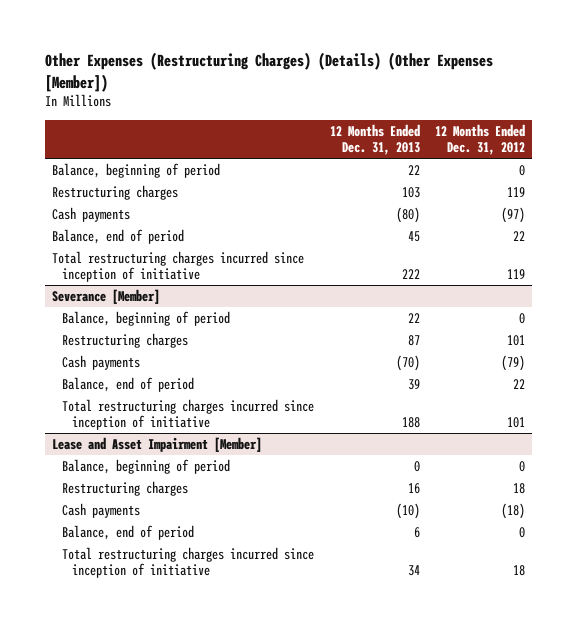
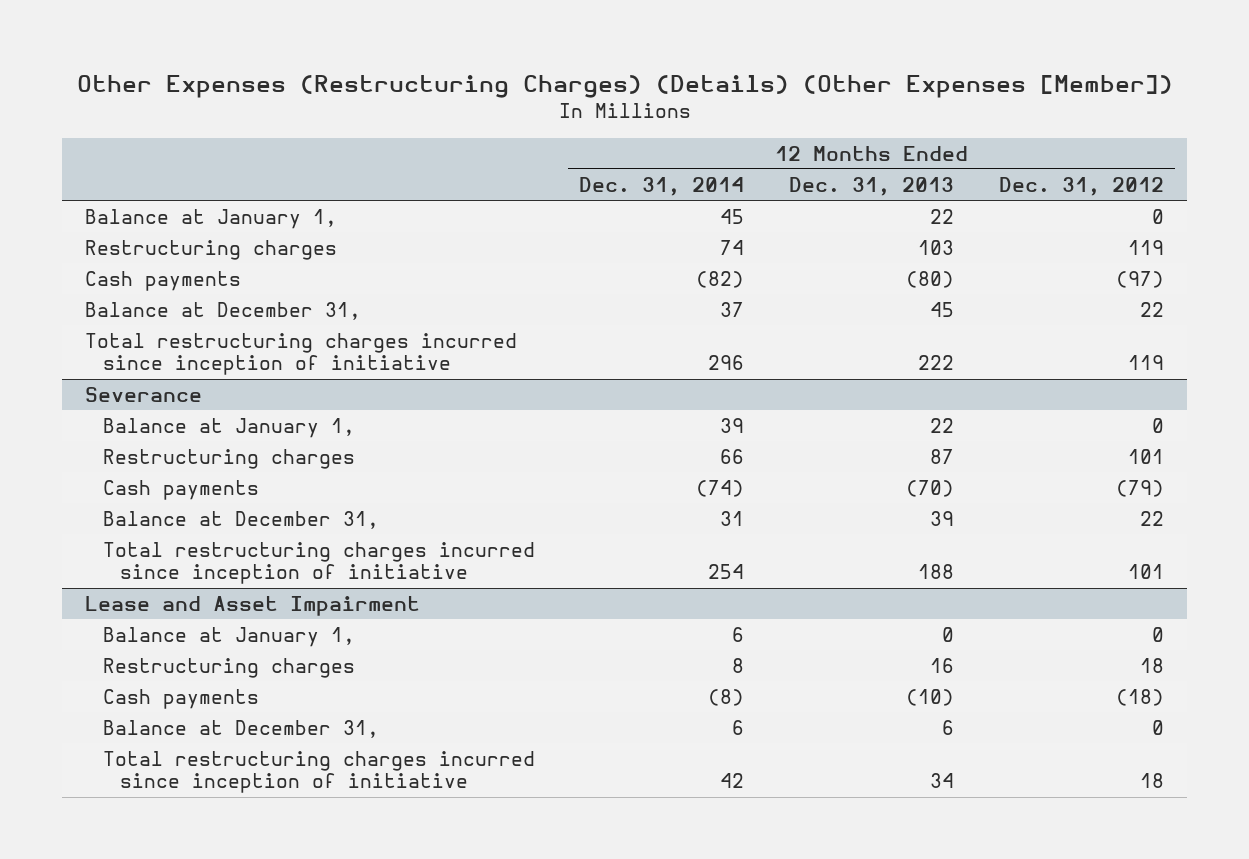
- | 12 Months Ended Dec. 31, 2013 | 12 Months Ended Dec. 31, 2012
+ | 12 Months Ended Dec. 31, 2014 | 12 Months Ended Dec. 31, 2013 | 12 Months Ended Dec. 31, 2012
- Balance, beginning of period | 22 | 0
+ Balance at January 1, | 45 | 22 | 0
- Balance, end of period | 45 | 22
+ Balance at December 31, | 37 | 45 | 22
- Severance [Member]
- Balance, beginning of period | 22 | 0
+ Severance
+ Balance at January 1, | 39 | 22 | 0
- Balance, end of period | 39 | 22
+ Balance at December 31, | 31 | 39 | 22
- Lease and Asset Impairment [Member]
- Balance, beginning of period | 0 | 0
+ Lease and Asset Impairment
+ Balance at January 1, | 6 | 0 | 0
- Balance, end of period | 6 | 0
+ Balance at December 31, | 6 | 6 | 0

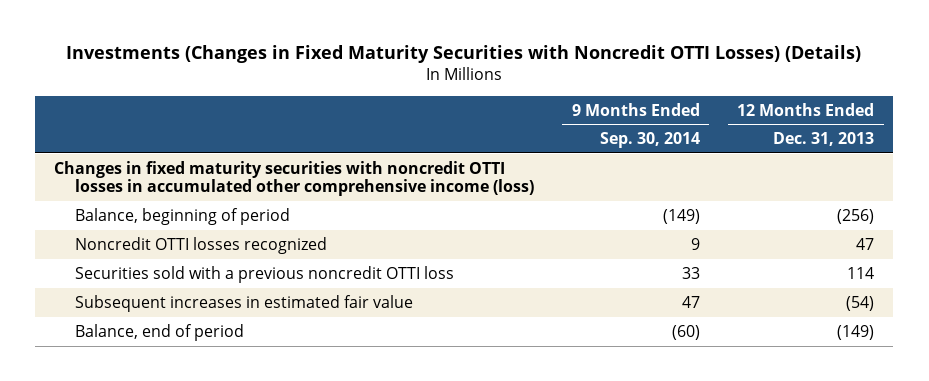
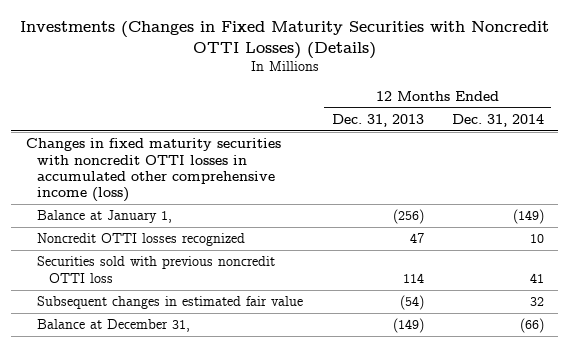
- | 9 Months Ended Sep. 30, 2014 | 12 Months Ended Dec. 31, 2013
+ | 12 Months Ended Dec. 31, 2013 | 12 Months Ended Dec. 31, 2014
- Balance, beginning of period | (149) | (256)
+ Balance at January 1, | (256) | (149)
- Securities sold with a previous noncredit OTTI loss | 33 | 114
- Subsequent increases in estimated fair value | 47 | (54)
- Balance, end of period | (60) | (149)
+ Securities sold with previous noncredit OTTI loss | 114 | 41
+ Subsequent changes in estimated fair value | (54) | 32
+ Balance at December 31, | (149) | (66)

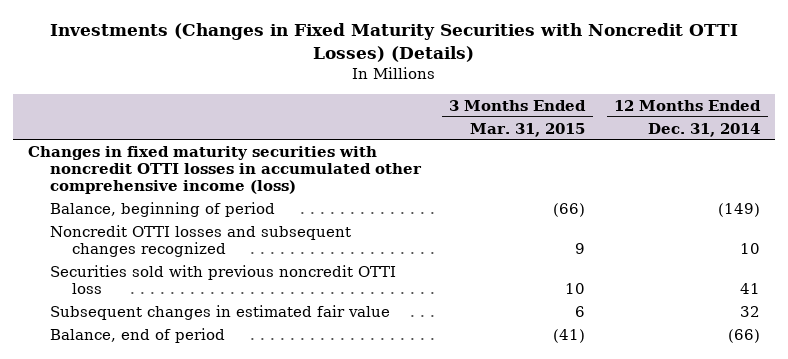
- | 12 Months Ended Dec. 31, 2013 | 12 Months Ended Dec. 31, 2014
+ | 3 Months Ended Mar. 31, 2015 | 12 Months Ended Dec. 31, 2014
- Balance at January 1, | (256) | (149)
- Noncredit OTTI losses recognized | 47 | 10
+ Balance, beginning of period | (66) | (149)
+ Noncredit OTTI losses and subsequent changes recognized | 9 | 10
- Balance at December 31, | (149) | (66)
+ Balance, end of period | (41) | (66)

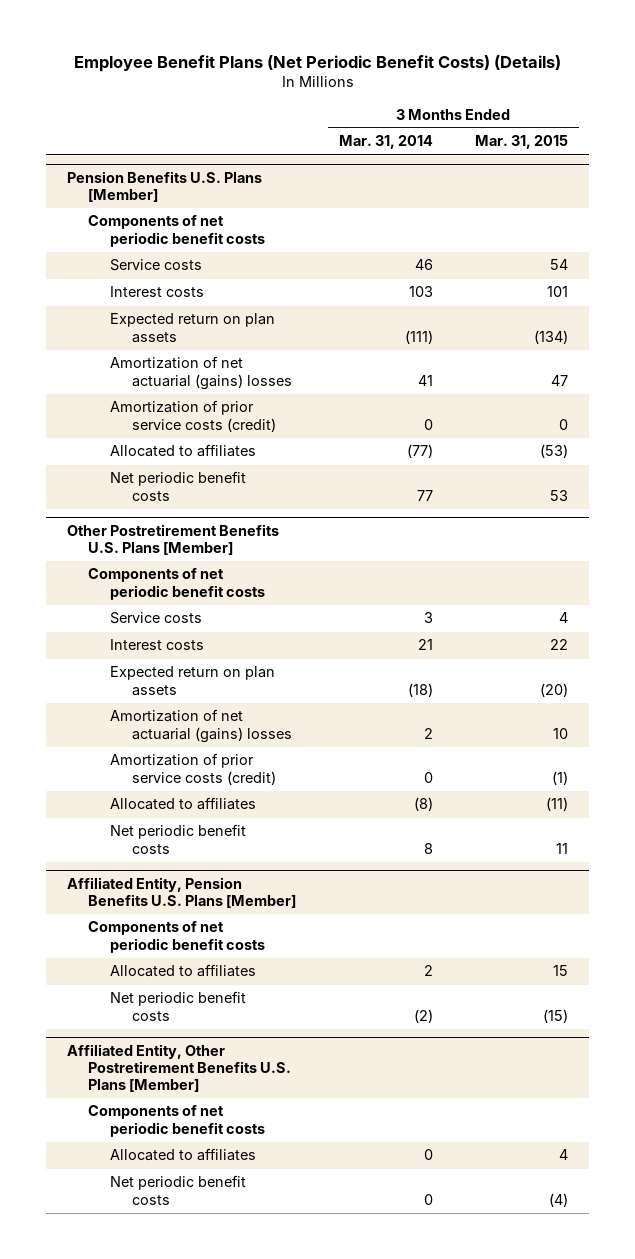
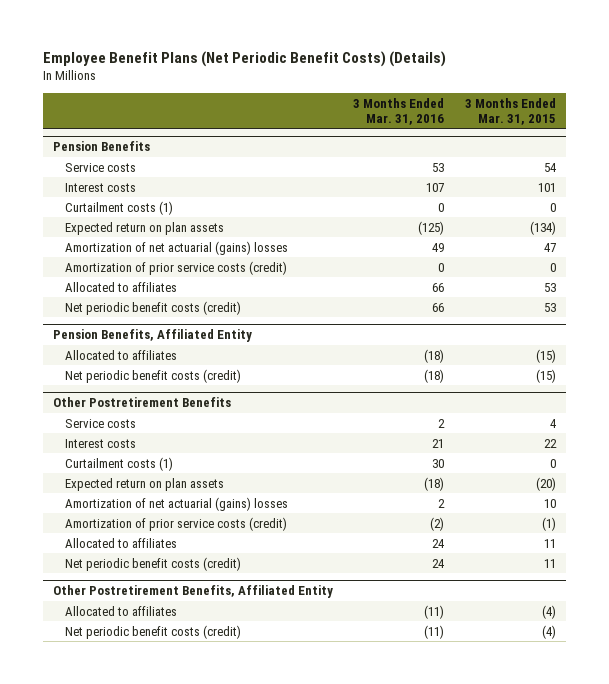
- | 3 Months Ended Mar. 31, 2014 | 3 Months Ended Mar. 31, 2015
+ | 3 Months Ended Mar. 31, 2016 | 3 Months Ended Mar. 31, 2015
- Pension Benefits U.S. Plans [Member]
- Components of net periodic benefit costs
+ Pension Benefits
+ Curtailment costs (1) | 0 | 0
- Allocated to affiliates | (77) | (53)
- Net periodic benefit costs | 77 | 53
- Other Postretirement Benefits U.S. Plans [Member]
- Components of net periodic benefit costs
+ Allocated to affiliates | 66 | 53
+ Net periodic benefit costs (credit) | 66 | 53
+ Pension Benefits, Affiliated Entity
+ Allocated to affiliates | (18) | (15)
+ Net periodic benefit costs (credit) | (18) | (15)
+ Other Postretirement Benefits
+ Curtailment costs (1) | 30 | 0
- Allocated to affiliates | (8) | (11)
- Net periodic benefit costs | 8 | 11
- Affiliated Entity, Pension Benefits U.S. Plans [Member]
- Components of net periodic benefit costs
- Allocated to affiliates | 2 | 15
- Net periodic benefit costs | (2) | (15)
- Affiliated Entity, Other Postretirement Benefits U.S. Plans [Member]
- Components of net periodic benefit costs
- Allocated to affiliates | 0 | 4
- Net periodic benefit costs | 0 | (4)
+ Allocated to affiliates | 24 | 11
+ Net periodic benefit costs (credit) | 24 | 11
+ Other Postretirement Benefits, Affiliated Entity
+ Allocated to affiliates | (11) | (4)
+ Net periodic benefit costs (credit) | (11) | (4)

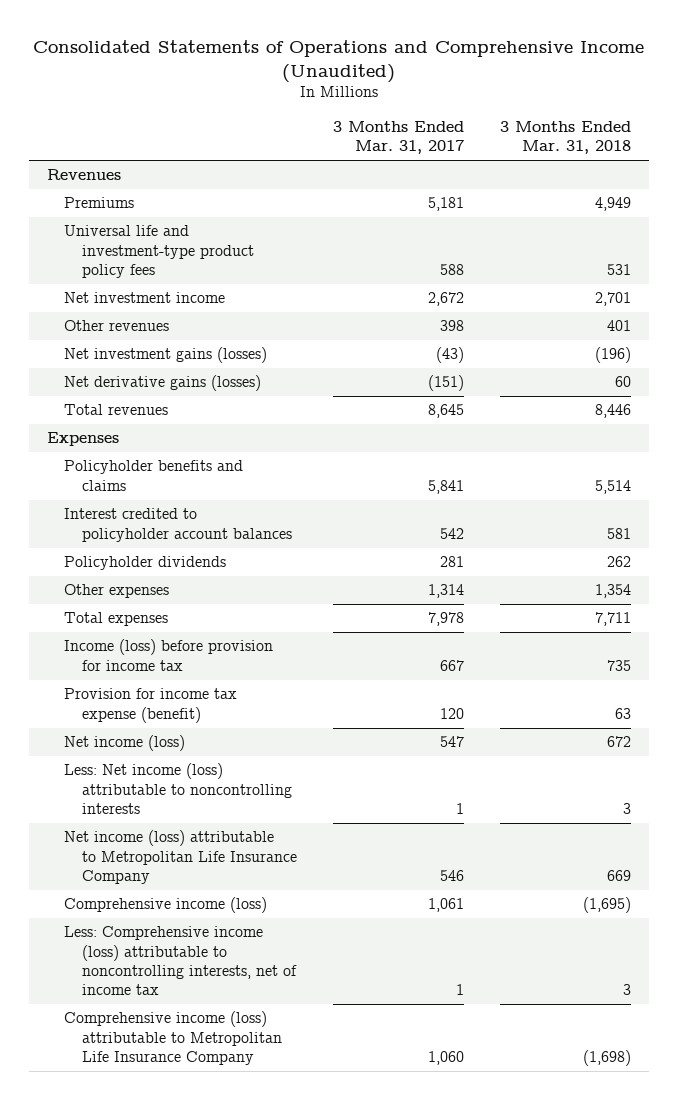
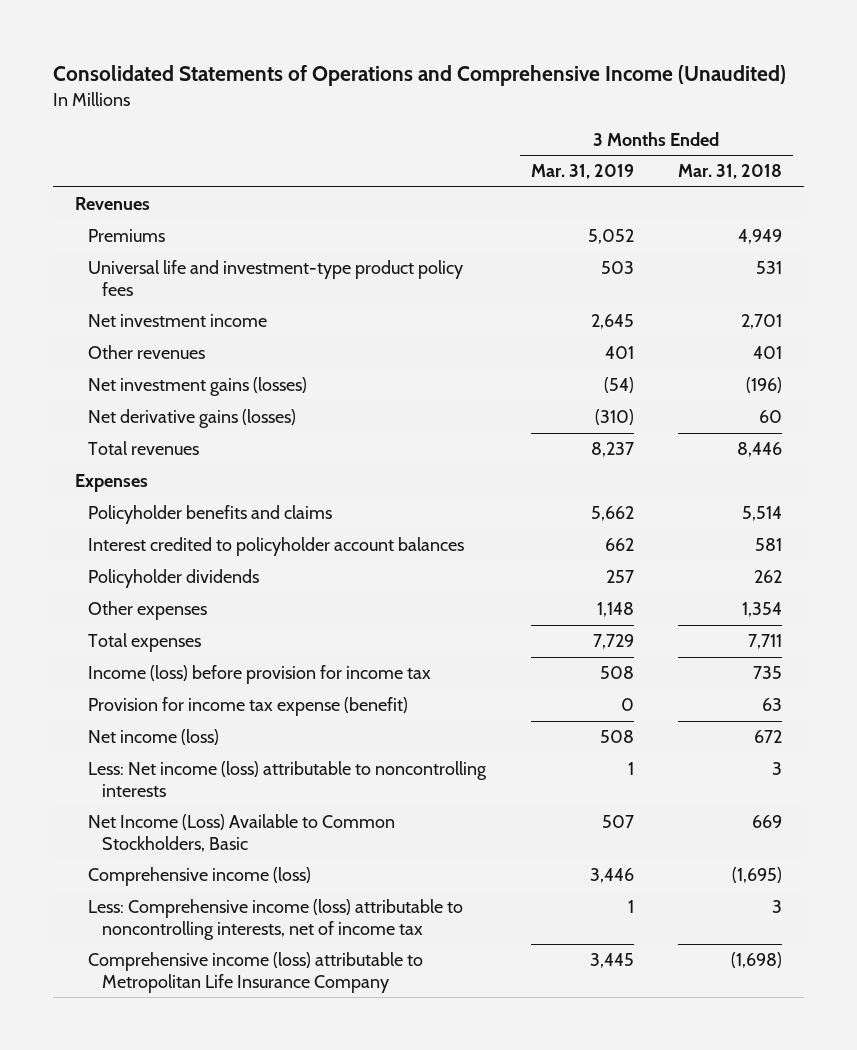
- | 3 Months Ended Mar. 31, 2017 | 3 Months Ended Mar. 31, 2018
+ | 3 Months Ended Mar. 31, 2019 | 3 Months Ended Mar. 31, 2018
- Net income (loss) attributable to Metropolitan Life Insurance Company | 546 | 669
+ Net Income (Loss) Available to Common Stockholders, Basic | 507 | 669

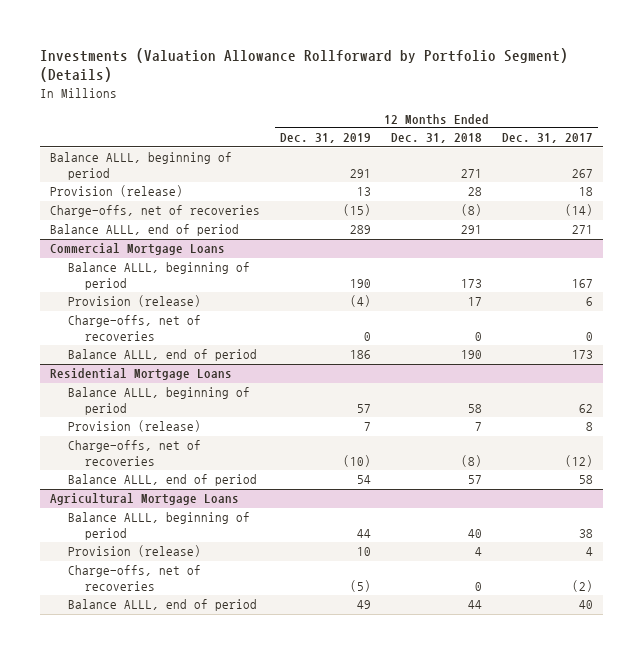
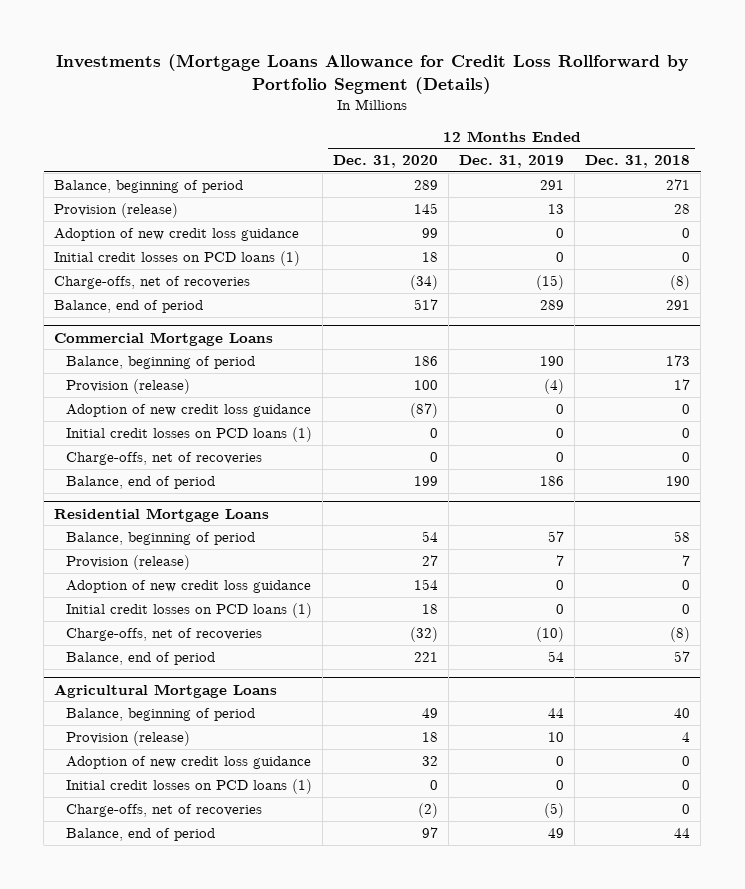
- Investments (Valuation Allowance Rollforward by Portfolio Segment) (Details)
+ Investments (Mortgage Loans Allowance for Credit Loss Rollforward by Portfolio Segment (Details)
- | 12 Months Ended Dec. 31, 2019 | 12 Months Ended Dec. 31, 2018 | 12 Months Ended Dec. 31, 2017
+ | 12 Months Ended Dec. 31, 2020 | 12 Months Ended Dec. 31, 2019 | 12 Months Ended Dec. 31, 2018
- Balance ALLL, beginning of period | 291 | 271 | 267
+ Balance, beginning of period | 289 | 291 | 271
+ Adoption of new credit loss guidance | 99 | 0 | 0
+ Initial credit losses on PCD loans (1) | 18 | 0 | 0
- Balance ALLL, end of period | 289 | 291 | 271
+ Balance, end of period | 517 | 289 | 291
@ Commercial Mortgage Loans
- Balance ALLL, beginning of period | 190 | 173 | 167
+ Balance, beginning of period | 186 | 190 | 173
+ Adoption of new credit loss guidance | (87) | 0 | 0
+ Initial credit losses on PCD loans (1) | 0 | 0 | 0
- Balance ALLL, end of period | 186 | 190 | 173
+ Balance, end of period | 199 | 186 | 190
@ Residential Mortgage Loans
- Balance ALLL, beginning of period | 57 | 58 | 62
+ Balance, beginning of period | 54 | 57 | 58
+ Adoption of new credit loss guidance | 154 | 0 | 0
+ Initial credit losses on PCD loans (1) | 18 | 0 | 0
- Balance ALLL, end of period | 54 | 57 | 58
+ Balance, end of period | 221 | 54 | 57
@ Agricultural Mortgage Loans
- Balance ALLL, beginning of period | 44 | 40 | 38
+ Balance, beginning of period | 49 | 44 | 40
+ Adoption of new credit loss guidance | 32 | 0 | 0
+ Initial credit losses on PCD loans (1) | 0 | 0 | 0
- Balance ALLL, end of period | 49 | 44 | 40
+ Balance, end of period | 97 | 49 | 44

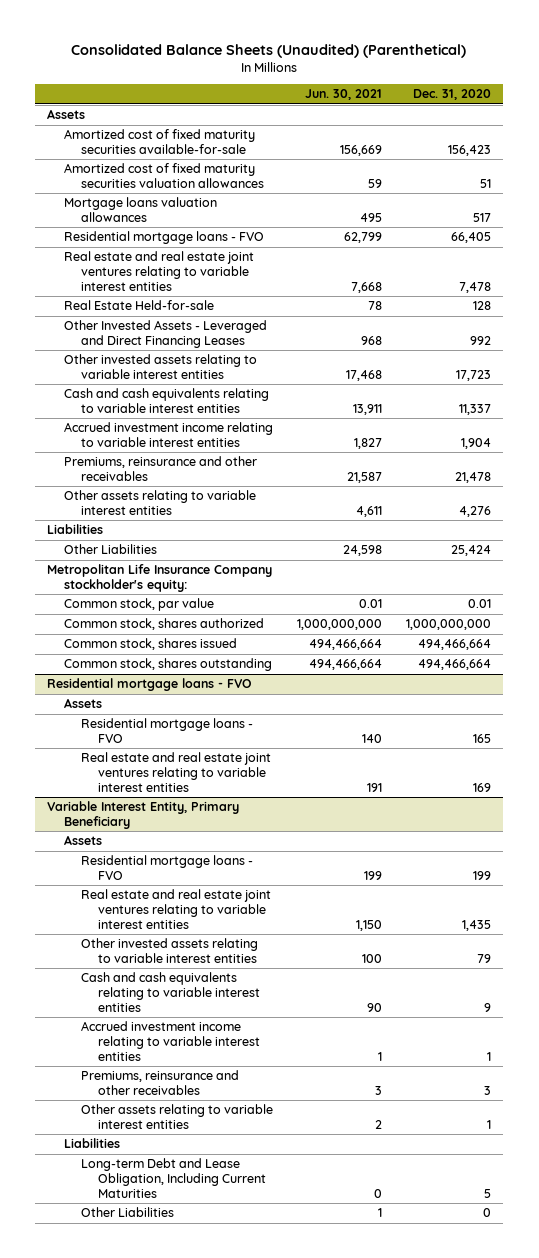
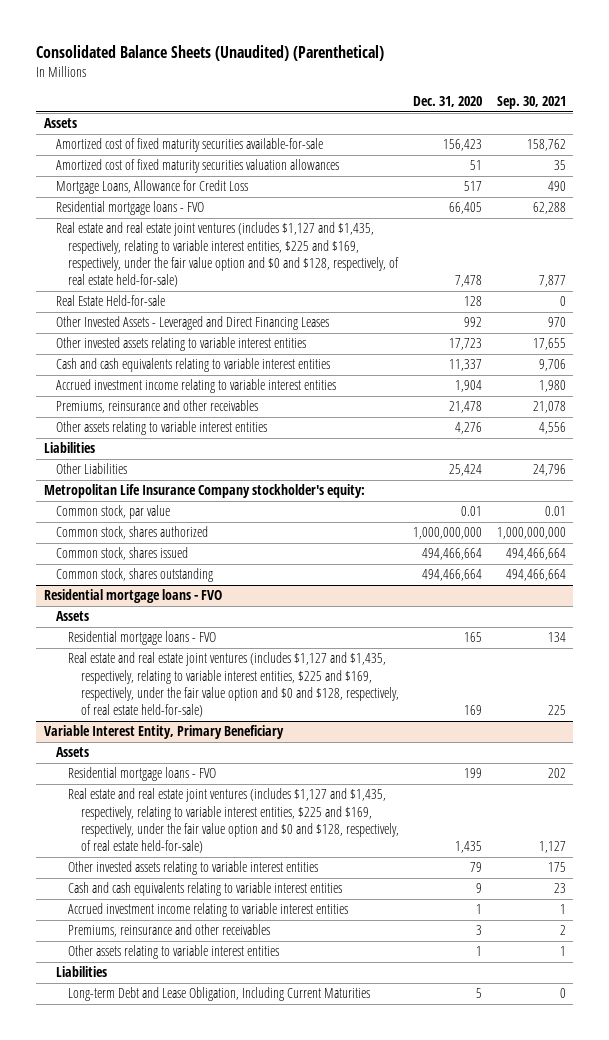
- | Jun. 30, 2021 | Dec. 31, 2020
+ | Dec. 31, 2020 | Sep. 30, 2021
- Mortgage loans valuation allowances | 495 | 517
+ Mortgage Loans, Allowance for Credit Loss | 517 | 490
- Real estate and real estate joint ventures relating to variable interest entities | 7,668 | 7,478
+ Real estate and real estate joint ventures (includes $1,127 and $1,435, respectively, relating to variable interest entities, $225 and $169, respectively, under the fair value option and $0 and $128, respectively, of real estate held-for-sale) | 7,478 | 7,877
@ Residential mortgage loans - FVO
- Real estate and real estate joint ventures relating to variable interest entities | 191 | 169
+ Real estate and real estate joint ventures (includes $1,127 and $1,435, respectively, relating to variable interest entities, $225 and $169, respectively, under the fair value option and $0 and $128, respectively, of real estate held-for-sale) | 169 | 225
@ Variable Interest Entity, Primary Beneficiary
- Real estate and real estate joint ventures relating to variable interest entities | 1,150 | 1,435
+ Real estate and real estate joint ventures (includes $1,127 and $1,435, respectively, relating to variable interest entities, $225 and $169, respectively, under the fair value option and $0 and $128, respectively, of real estate held-for-sale) | 1,435 | 1,127
- Other Liabilities | 1 | 0

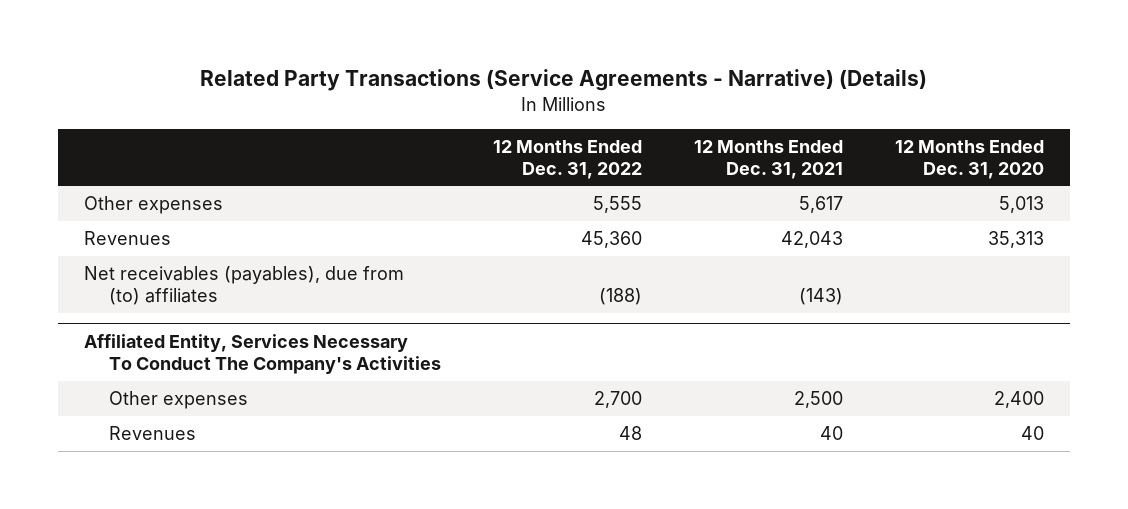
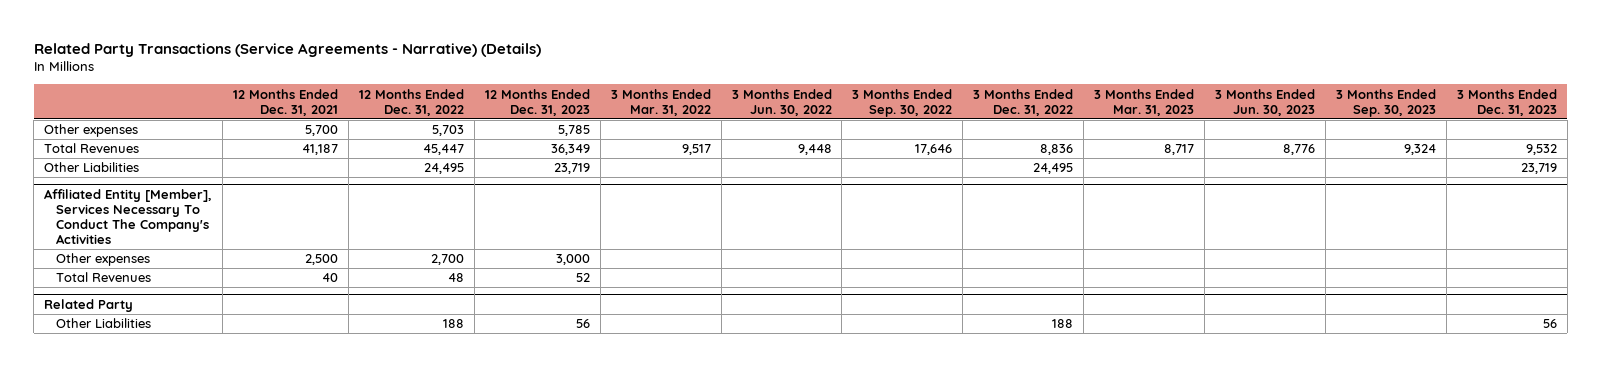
- | 12 Months Ended Dec. 31, 2022 | 12 Months Ended Dec. 31, 2021 | 12 Months Ended Dec. 31, 2020
+ | 12 Months Ended Dec. 31, 2021 | 12 Months Ended Dec. 31, 2022 | 12 Months Ended Dec. 31, 2023 | 3 Months Ended Mar. 31, 2022 | 3 Months Ended Jun. 30, 2022 | 3 Months Ended Sep. 30, 2022 | 3 Months Ended Dec. 31, 2022 | 3 Months Ended Mar. 31, 2023 | 3 Months Ended Jun. 30, 2023 | 3 Months Ended Sep. 30, 2023 | 3 Months Ended Dec. 31, 2023
- Other expenses | 5,555 | 5,617 | 5,013
- Revenues | 45,360 | 42,043 | 35,313
- Net receivables (payables), due from (to) affiliates | (188) | (143) |
- Affiliated Entity, Services Necessary To Conduct The Company's Activities
+ Other expenses | 5,700 | 5,703 | 5,785 | | | | | | | |
+ Total Revenues | 41,187 | 45,447 | 36,349 | 9,517 | 9,448 | 17,646 | 8,836 | 8,717 | 8,776 | 9,324 | 9,532
+ Other Liabilities | | 24,495 | 23,719 | | | | 24,495 | | | | 23,719
+ Affiliated Entity [Member], Services Necessary To Conduct The Company's Activities
- Revenues | 48 | 40 | 40
+ Total Revenues | 40 | 48 | 52 | | | | | | | |
+ Related Party
+ Other Liabilities | | 188 | 56 | | | | 188 | | | | 56

